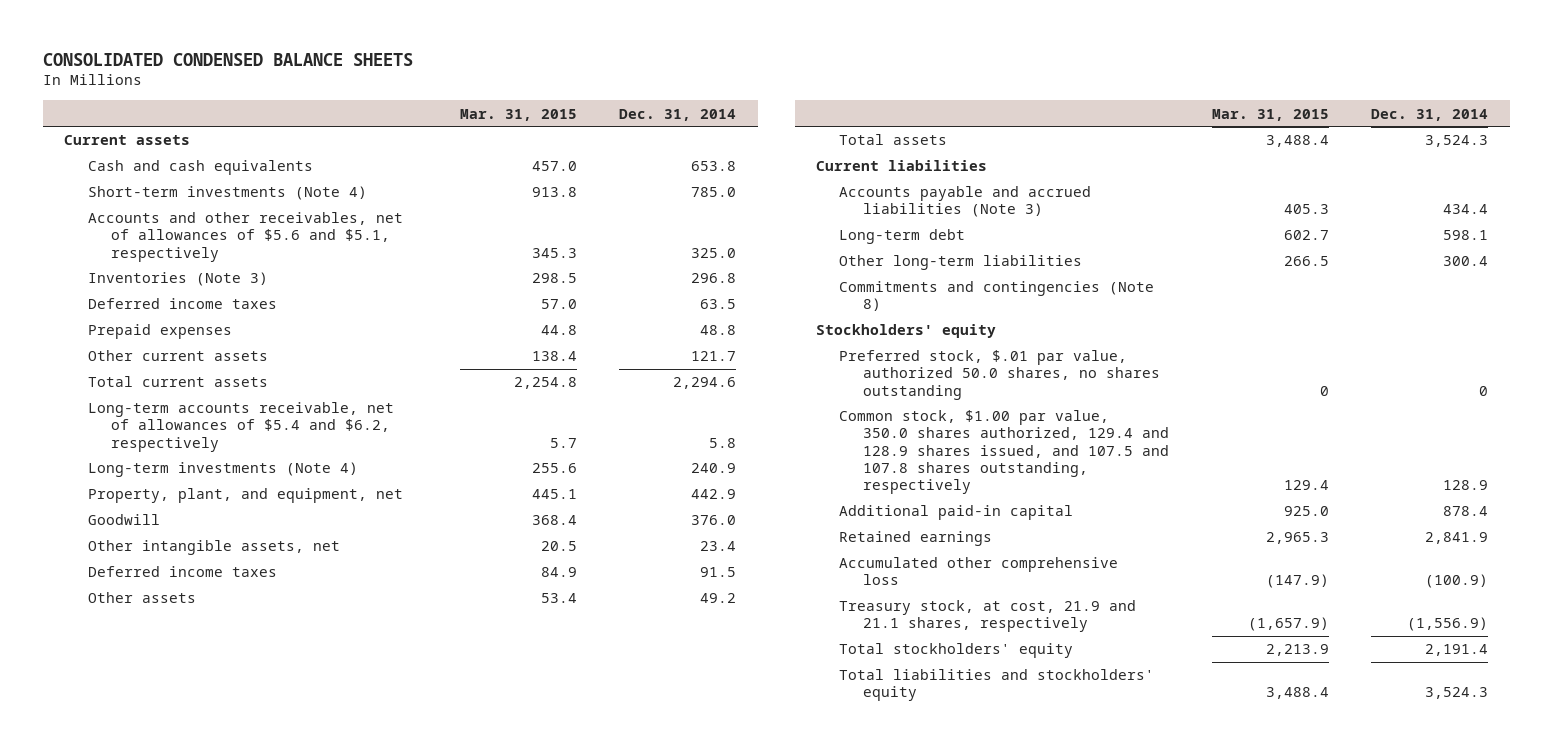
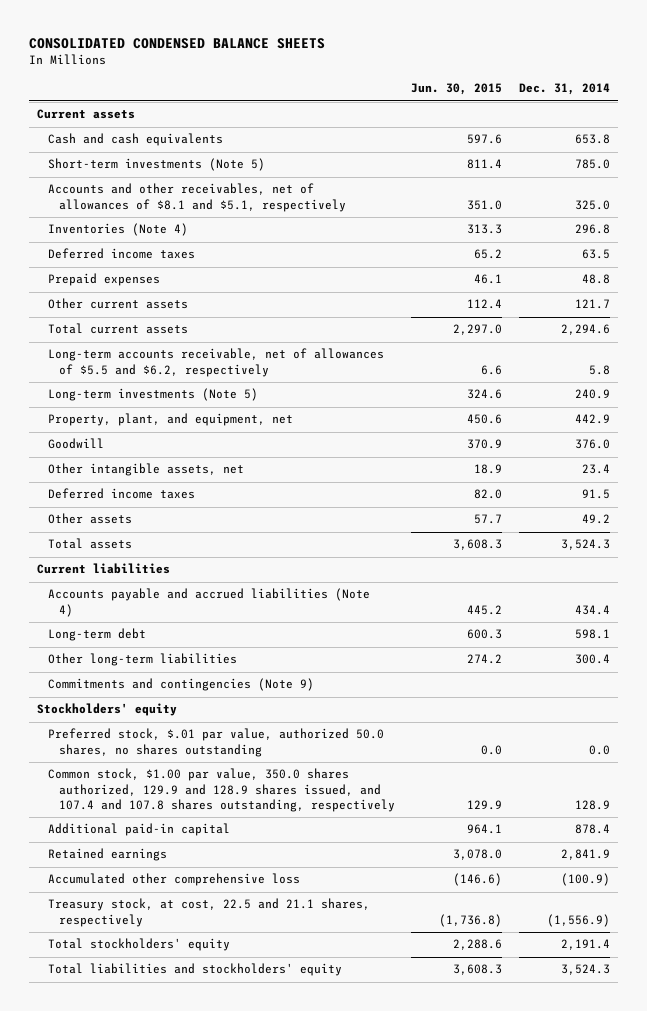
- | Mar. 31, 2015 | Dec. 31, 2014
+ | Jun. 30, 2015 | Dec. 31, 2014
- Short-term investments (Note 4) | 913.8 | 785.0
- Accounts and other receivables, net of allowances of $5.6 and $5.1, respectively | 345.3 | 325.0
- Inventories (Note 3) | 298.5 | 296.8
+ Short-term investments (Note 5) | 811.4 | 785.0
+ Accounts and other receivables, net of allowances of $8.1 and $5.1, respectively | 351.0 | 325.0
+ Inventories (Note 4) | 313.3 | 296.8
- Long-term accounts receivable, net of allowances of $5.4 and $6.2, respectively | 5.7 | 5.8
- Long-term investments (Note 4) | 255.6 | 240.9
+ Long-term accounts receivable, net of allowances of $5.5 and $6.2, respectively | 6.6 | 5.8
+ Long-term investments (Note 5) | 324.6 | 240.9
- Accounts payable and accrued liabilities (Note 3) | 405.3 | 434.4
+ Accounts payable and accrued liabilities (Note 4) | 445.2 | 434.4
- Commitments and contingencies (Note 8)
+ Commitments and contingencies (Note 9)
- Preferred stock, $.01 par value, authorized 50.0 shares, no shares outstanding | 0 | 0
- Common stock, $1.00 par value, 350.0 shares authorized, 129.4 and 128.9 shares issued, and 107.5 and 107.8 shares outstanding, respectively | 129.4 | 128.9
+ Preferred stock, $.01 par value, authorized 50.0 shares, no shares outstanding | 0.0 | 0.0
+ Common stock, $1.00 par value, 350.0 shares authorized, 129.9 and 128.9 shares issued, and 107.4 and 107.8 shares outstanding, respectively | 129.9 | 128.9
- Treasury stock, at cost, 21.9 and 21.1 shares, respectively | (1,657.9) | (1,556.9)
+ Treasury stock, at cost, 22.5 and 21.1 shares, respectively | (1,736.8) | (1,556.9)

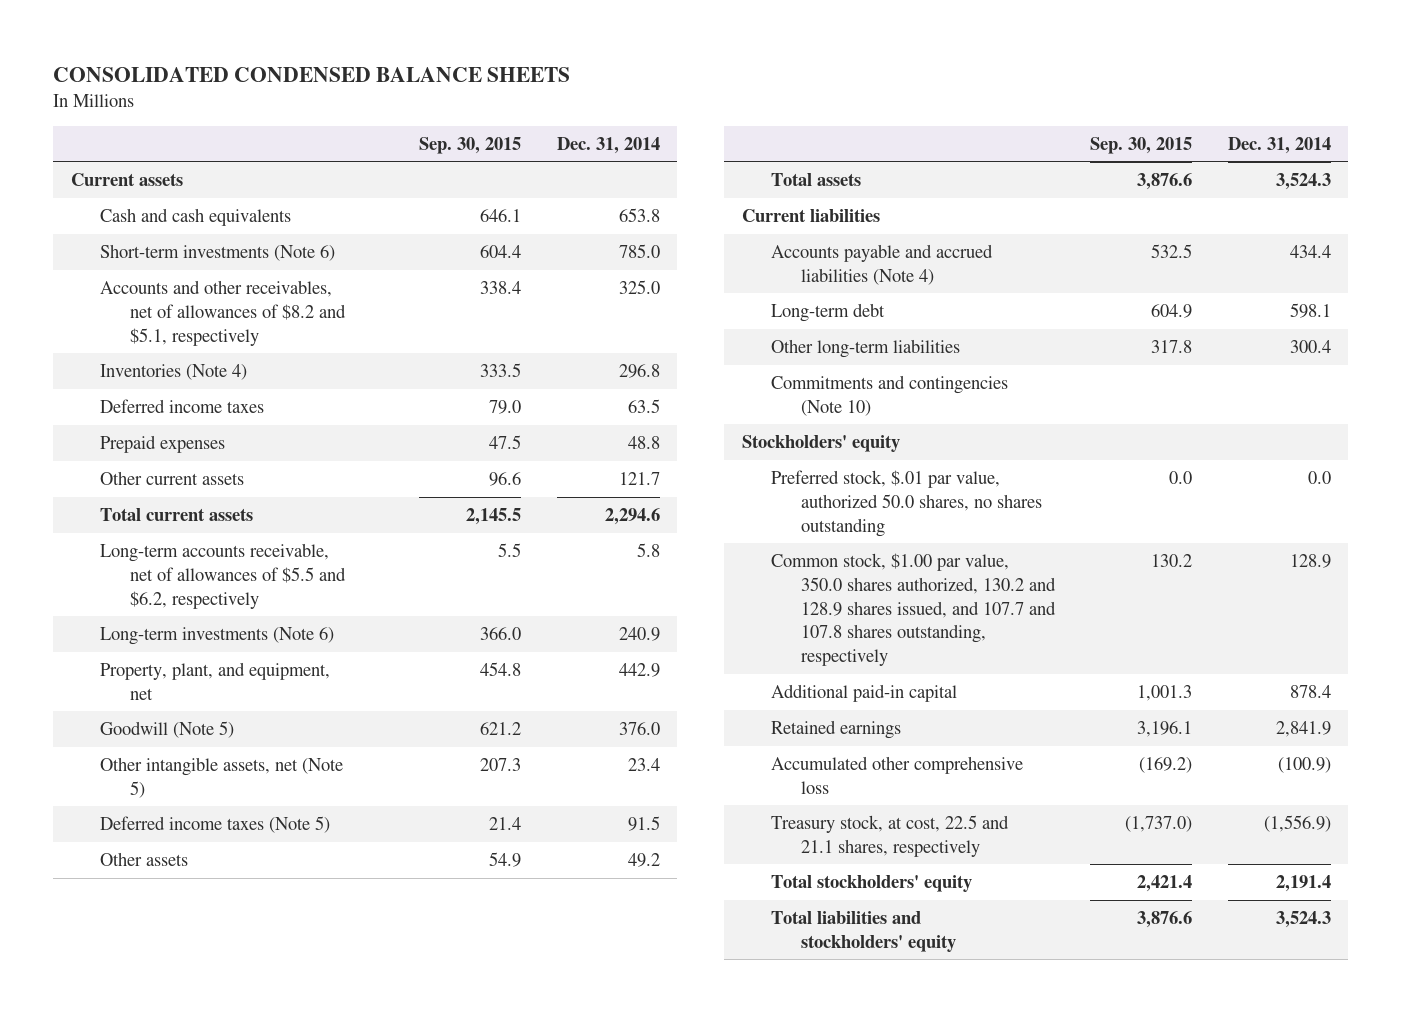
- | Jun. 30, 2015 | Dec. 31, 2014
+ | Sep. 30, 2015 | Dec. 31, 2014
- Short-term investments (Note 5) | 811.4 | 785.0
- Accounts and other receivables, net of allowances of $8.1 and $5.1, respectively | 351.0 | 325.0
+ Short-term investments (Note 6) | 604.4 | 785.0
+ Accounts and other receivables, net of allowances of $8.2 and $5.1, respectively | 338.4 | 325.0
- Long-term investments (Note 5) | 324.6 | 240.9
+ Long-term investments (Note 6) | 366.0 | 240.9
- Goodwill | 370.9 | 376.0
- Other intangible assets, net | 18.9 | 23.4
- Deferred income taxes | 82.0 | 91.5
+ Goodwill (Note 5) | 621.2 | 376.0
+ Other intangible assets, net (Note 5) | 207.3 | 23.4
+ Deferred income taxes (Note 5) | 21.4 | 91.5
- Commitments and contingencies (Note 9)
+ Commitments and contingencies (Note 10)
- Common stock, $1.00 par value, 350.0 shares authorized, 129.9 and 128.9 shares issued, and 107.4 and 107.8 shares outstanding, respectively | 129.9 | 128.9
+ Common stock, $1.00 par value, 350.0 shares authorized, 130.2 and 128.9 shares issued, and 107.7 and 107.8 shares outstanding, respectively | 130.2 | 128.9

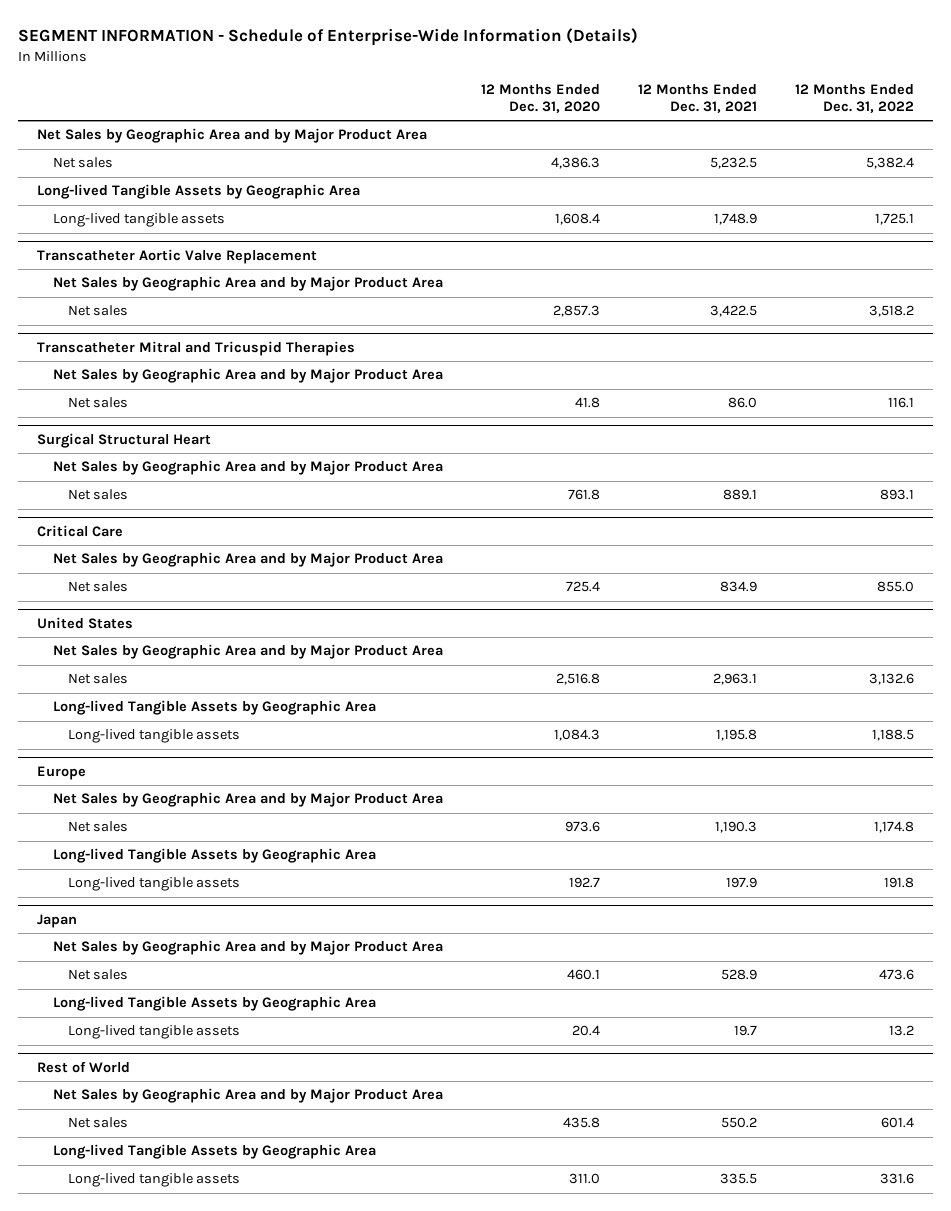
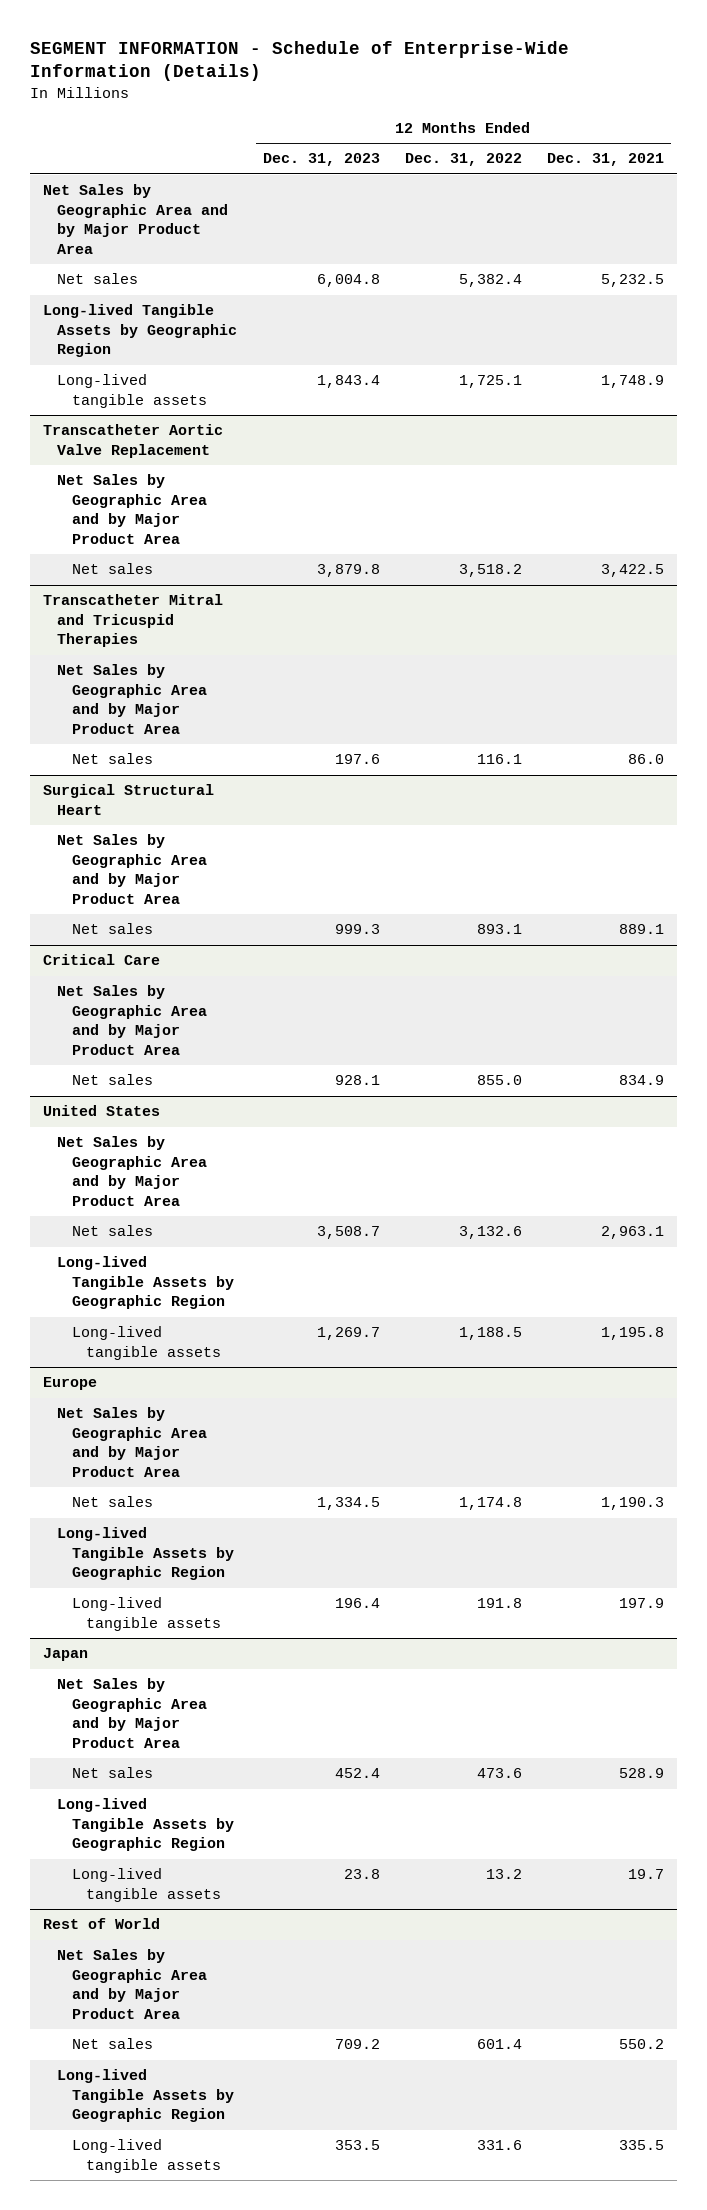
- | 12 Months Ended Dec. 31, 2020 | 12 Months Ended Dec. 31, 2021 | 12 Months Ended Dec. 31, 2022
+ | 12 Months Ended Dec. 31, 2023 | 12 Months Ended Dec. 31, 2022 | 12 Months Ended Dec. 31, 2021
- Long-lived Tangible Assets by Geographic Area
+ Long-lived Tangible Assets by Geographic Region
@ United States
- Long-lived Tangible Assets by Geographic Area
+ Long-lived Tangible Assets by Geographic Region
@ Europe
- Long-lived Tangible Assets by Geographic Area
+ Long-lived Tangible Assets by Geographic Region
@ Japan
- Long-lived Tangible Assets by Geographic Area
+ Long-lived Tangible Assets by Geographic Region
@ Rest of World
- Long-lived Tangible Assets by Geographic Area
+ Long-lived Tangible Assets by Geographic Region

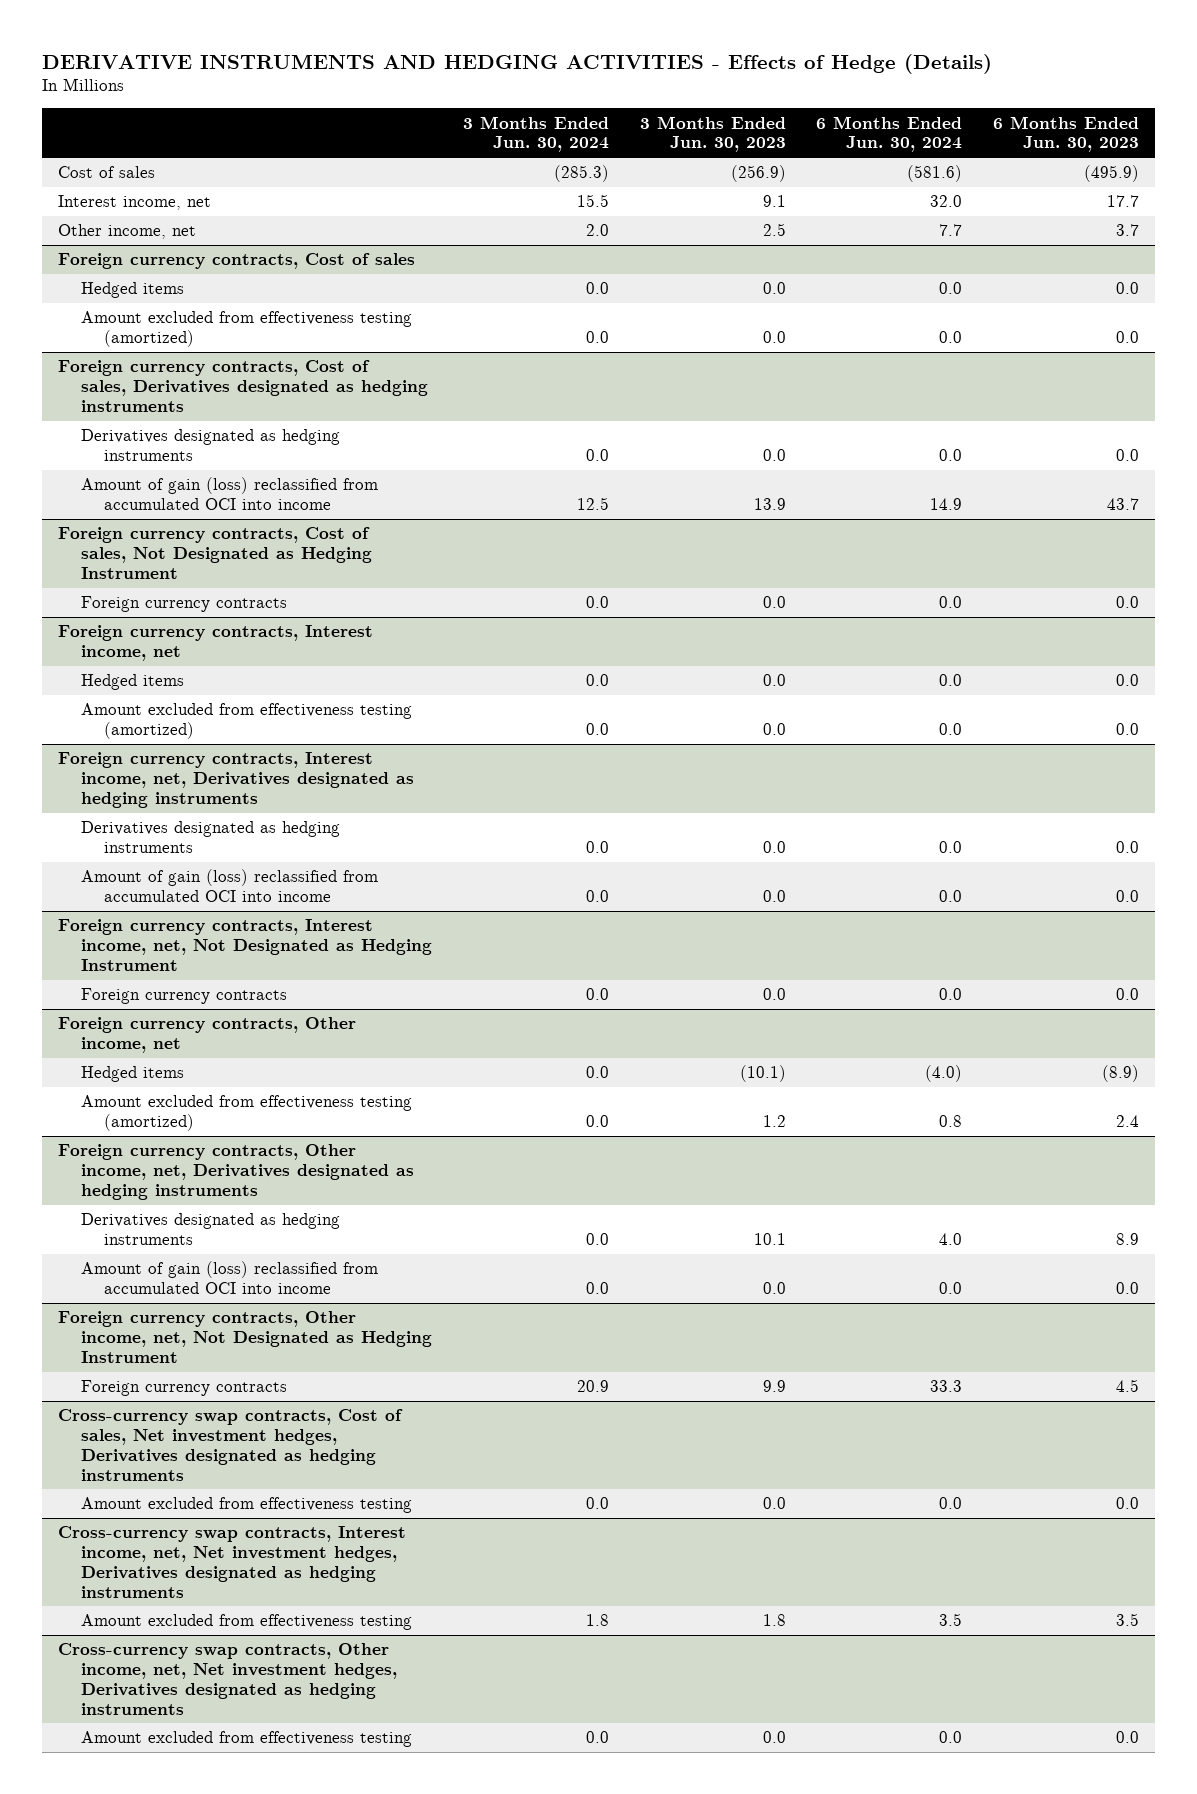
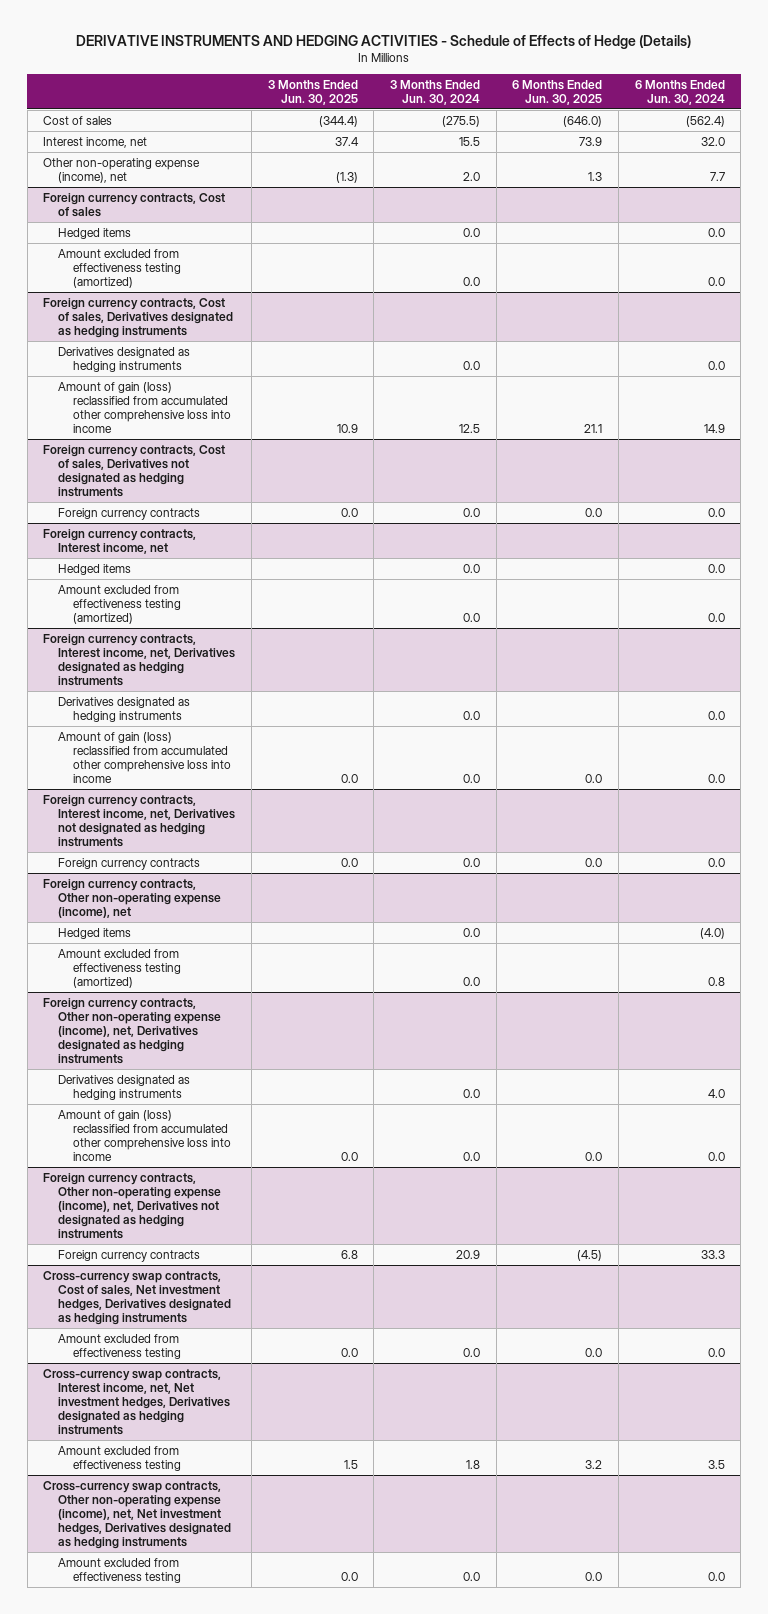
- DERIVATIVE INSTRUMENTS AND HEDGING ACTIVITIES - Effects of Hedge (Details)
+ DERIVATIVE INSTRUMENTS AND HEDGING ACTIVITIES - Schedule of Effects of Hedge (Details)
- | 3 Months Ended Jun. 30, 2024 | 3 Months Ended Jun. 30, 2023 | 6 Months Ended Jun. 30, 2024 | 6 Months Ended Jun. 30, 2023
+ | 3 Months Ended Jun. 30, 2025 | 3 Months Ended Jun. 30, 2024 | 6 Months Ended Jun. 30, 2025 | 6 Months Ended Jun. 30, 2024
- Cost of sales | (285.3) | (256.9) | (581.6) | (495.9)
+ Cost of sales | (344.4) | (275.5) | (646.0) | (562.4)
- Other income, net | 2.0 | 2.5 | 7.7 | 3.7
+ Other non-operating expense (income), net | (1.3) | 2.0 | 1.3 | 7.7
@ Foreign currency contracts, Cost of sales, Derivatives designated as hedging instruments
- Amount of gain (loss) reclassified from accumulated OCI into income | 12.5 | 13.9 | 14.9 | 43.7
- Foreign currency contracts, Cost of sales, Not Designated as Hedging Instrument
@ Foreign currency contracts, Cost of sales, Derivatives designated as hedging instruments
+ Amount of gain (loss) reclassified from accumulated other comprehensive loss into income | 10.9 | 12.5 | 21.1 | 14.9
+ Foreign currency contracts, Cost of sales, Derivatives not designated as hedging instruments
@ Foreign currency contracts, Interest income, net, Derivatives designated as hedging instruments
- Amount of gain (loss) reclassified from accumulated OCI into income | 0.0 | 0.0 | 0.0 | 0.0
- Foreign currency contracts, Interest income, net, Not Designated as Hedging Instrument
@ Foreign currency contracts, Interest income, net, Derivatives designated as hedging instruments
+ Amount of gain (loss) reclassified from accumulated other comprehensive loss into income | 0.0 | 0.0 | 0.0 | 0.0
+ Foreign currency contracts, Interest income, net, Derivatives not designated as hedging instruments
- Foreign currency contracts, Other income, net
+ Foreign currency contracts, Other non-operating expense (income), net
- Foreign currency contracts, Other income, net, Derivatives designated as hedging instruments
+ Foreign currency contracts, Other non-operating expense (income), net, Derivatives designated as hedging instruments
- Amount of gain (loss) reclassified from accumulated OCI into income | 0.0 | 0.0 | 0.0 | 0.0
- Foreign currency contracts, Other income, net, Not Designated as Hedging Instrument
+ Amount of gain (loss) reclassified from accumulated other comprehensive loss into income | 0.0 | 0.0 | 0.0 | 0.0
+ Foreign currency contracts, Other non-operating expense (income), net, Derivatives not designated as hedging instruments
- Cross-currency swap contracts, Other income, net, Net investment hedges, Derivatives designated as hedging instruments
+ Cross-currency swap contracts, Other non-operating expense (income), net, Net investment hedges, Derivatives designated as hedging instruments

